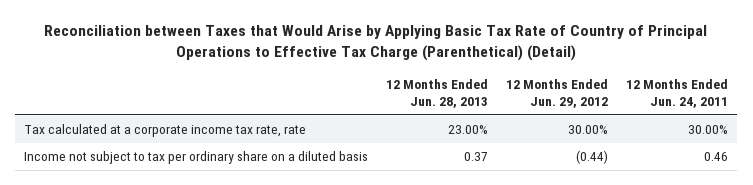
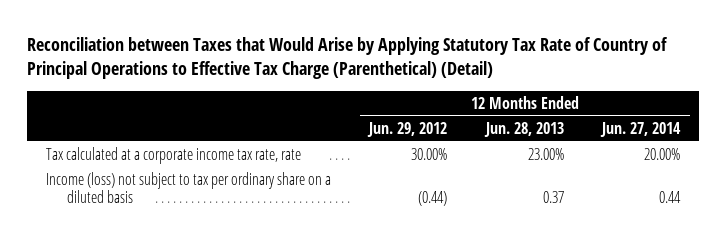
- Reconciliation between Taxes that Would Arise by Applying Basic Tax Rate of Country of Principal Operations to Effective Tax Charge (Parenthetical) (Detail)
+ Reconciliation between Taxes that Would Arise by Applying Statutory Tax Rate of Country of Principal Operations to Effective Tax Charge (Parenthetical) (Detail)
- | 12 Months Ended Jun. 28, 2013 | 12 Months Ended Jun. 29, 2012 | 12 Months Ended Jun. 24, 2011
+ | 12 Months Ended Jun. 29, 2012 | 12 Months Ended Jun. 28, 2013 | 12 Months Ended Jun. 27, 2014
- Income not subject to tax per ordinary share on a diluted basis | 0.37 | (0.44) | 0.46
+ Income (loss) not subject to tax per ordinary share on a diluted basis | (0.44) | 0.37 | 0.44

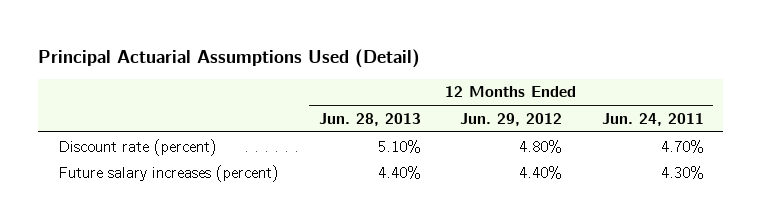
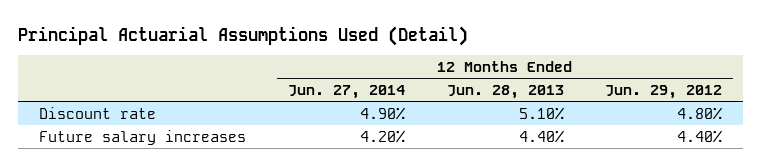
- | 12 Months Ended Jun. 28, 2013 | 12 Months Ended Jun. 29, 2012 | 12 Months Ended Jun. 24, 2011
+ | 12 Months Ended Jun. 27, 2014 | 12 Months Ended Jun. 28, 2013 | 12 Months Ended Jun. 29, 2012
- Discount rate (percent) | 5.10% | 4.80% | 4.70%
- Future salary increases (percent) | 4.40% | 4.40% | 4.30%
+ Discount rate | 4.90% | 5.10% | 4.80%
+ Future salary increases | 4.20% | 4.40% | 4.40%

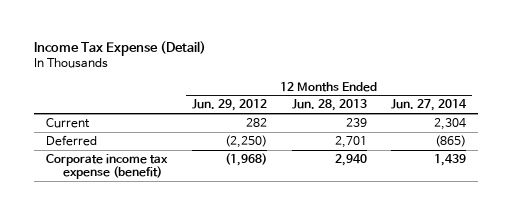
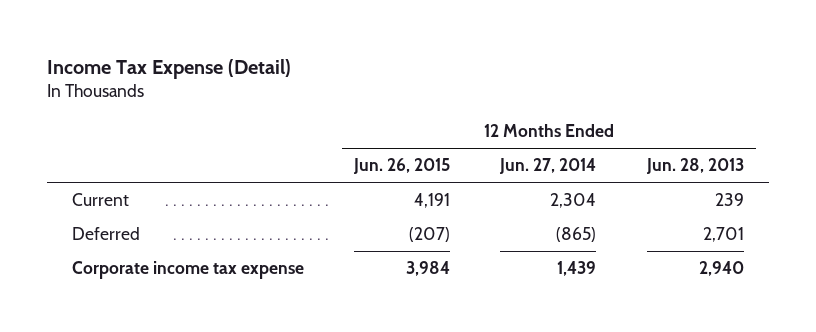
- | 12 Months Ended Jun. 29, 2012 | 12 Months Ended Jun. 28, 2013 | 12 Months Ended Jun. 27, 2014
+ | 12 Months Ended Jun. 26, 2015 | 12 Months Ended Jun. 27, 2014 | 12 Months Ended Jun. 28, 2013
- Corporate income tax expense (benefit) | (1,968) | 2,940 | 1,439
+ Corporate income tax expense | 3,984 | 1,439 | 2,940

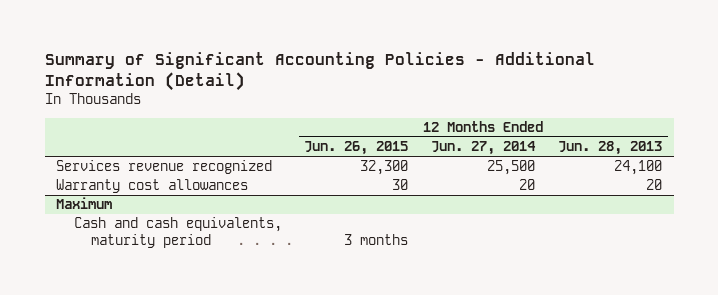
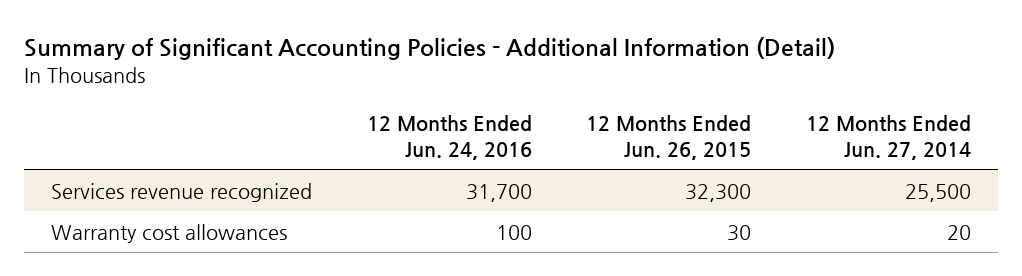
- | 12 Months Ended Jun. 26, 2015 | 12 Months Ended Jun. 27, 2014 | 12 Months Ended Jun. 28, 2013
+ | 12 Months Ended Jun. 24, 2016 | 12 Months Ended Jun. 26, 2015 | 12 Months Ended Jun. 27, 2014
- Maximum
- Cash and cash equivalents, maturity period | 3 months | |

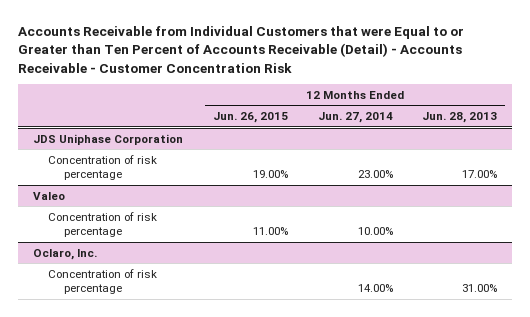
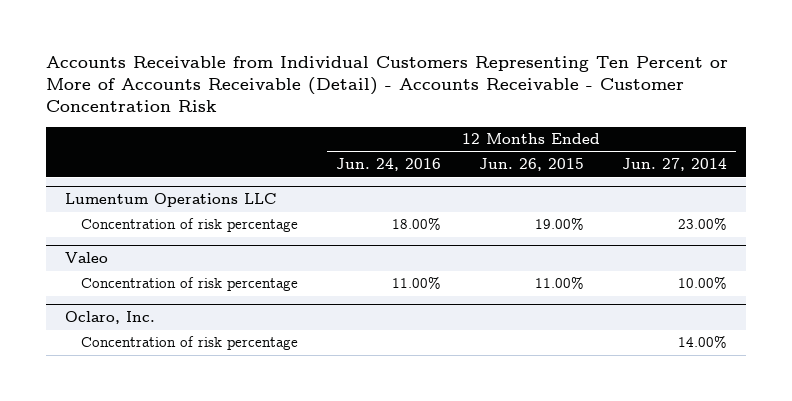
- Accounts Receivable from Individual Customers that were Equal to or Greater than Ten Percent of Accounts Receivable (Detail) - Accounts Receivable - Customer Concentration Risk
+ Accounts Receivable from Individual Customers Representing Ten Percent or More of Accounts Receivable (Detail) - Accounts Receivable - Customer Concentration Risk
- | 12 Months Ended Jun. 26, 2015 | 12 Months Ended Jun. 27, 2014 | 12 Months Ended Jun. 28, 2013
+ | 12 Months Ended Jun. 24, 2016 | 12 Months Ended Jun. 26, 2015 | 12 Months Ended Jun. 27, 2014
- JDS Uniphase Corporation
+ Lumentum Operations LLC

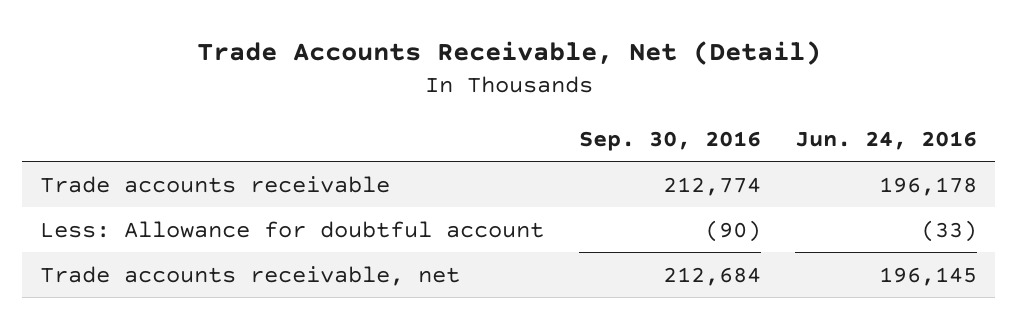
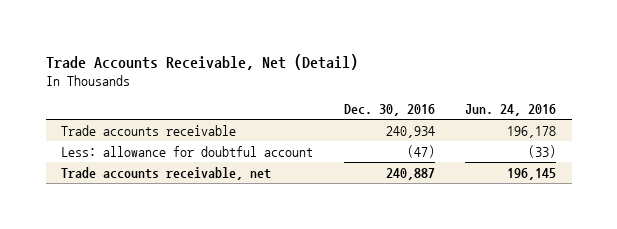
- | Sep. 30, 2016 | Jun. 24, 2016
+ | Dec. 30, 2016 | Jun. 24, 2016
- Less: Allowance for doubtful account | (90) | (33)
+ Less: allowance for doubtful account | (47) | (33)

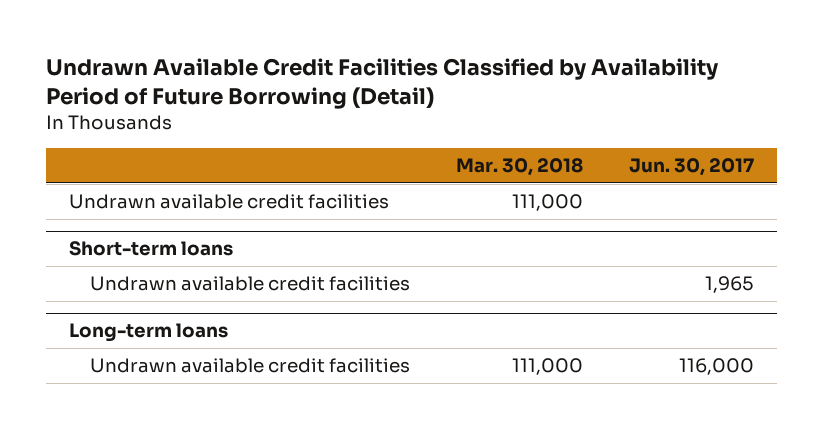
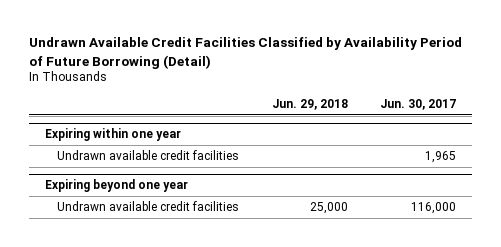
- | Mar. 30, 2018 | Jun. 30, 2017
+ | Jun. 29, 2018 | Jun. 30, 2017
- Undrawn available credit facilities | 111,000 |
- Short-term loans
+ Expiring within one year
- Long-term loans
+ Expiring beyond one year

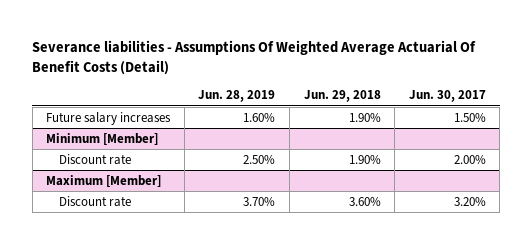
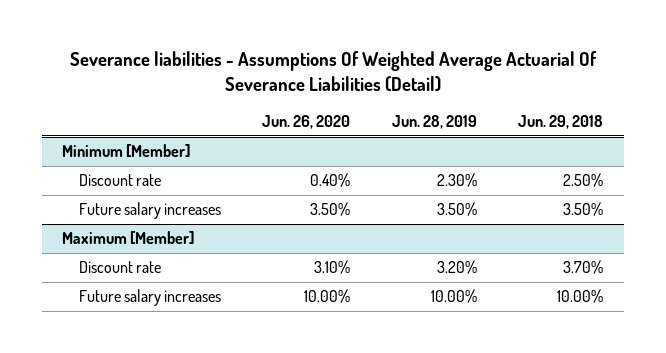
- Severance liabilities - Assumptions Of Weighted Average Actuarial Of Benefit Costs (Detail)
+ Severance liabilities - Assumptions Of Weighted Average Actuarial Of Severance Liabilities (Detail)
- | Jun. 28, 2019 | Jun. 29, 2018 | Jun. 30, 2017
+ | Jun. 26, 2020 | Jun. 28, 2019 | Jun. 29, 2018
- Future salary increases | 1.60% | 1.90% | 1.50%
@ Minimum [Member]
- Discount rate | 2.50% | 1.90% | 2.00%
+ Discount rate | 0.40% | 2.30% | 2.50%
+ Future salary increases | 3.50% | 3.50% | 3.50%
@ Maximum [Member]
- Discount rate | 3.70% | 3.60% | 3.20%
+ Discount rate | 3.10% | 3.20% | 3.70%
+ Future salary increases | 10.00% | 10.00% | 10.00%

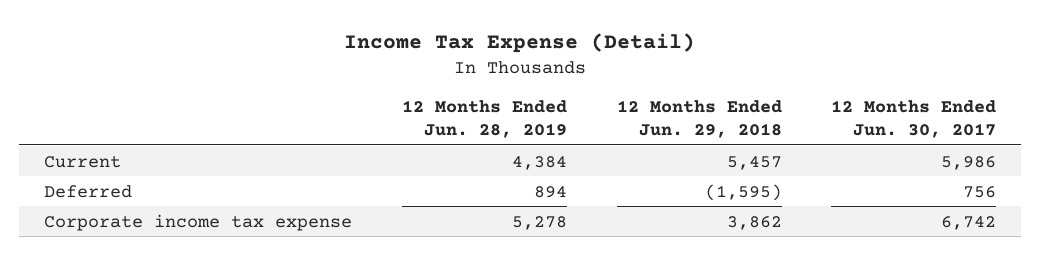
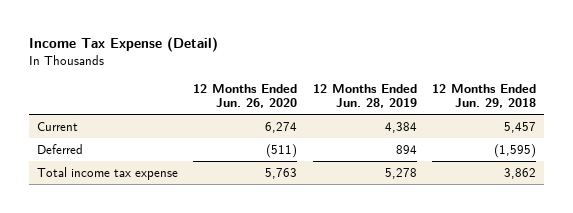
- | 12 Months Ended Jun. 28, 2019 | 12 Months Ended Jun. 29, 2018 | 12 Months Ended Jun. 30, 2017
+ | 12 Months Ended Jun. 26, 2020 | 12 Months Ended Jun. 28, 2019 | 12 Months Ended Jun. 29, 2018
- Corporate income tax expense | 5,278 | 3,862 | 6,742
+ Total income tax expense | 5,763 | 5,278 | 3,862

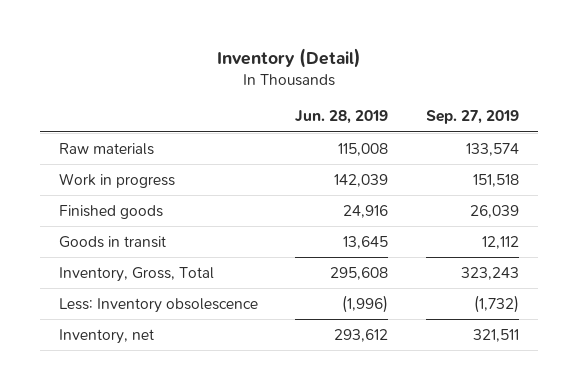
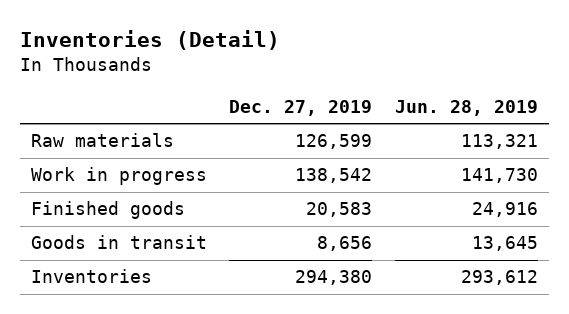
- Inventory (Detail)
+ Inventories (Detail)
- | Jun. 28, 2019 | Sep. 27, 2019
+ | Dec. 27, 2019 | Jun. 28, 2019
- Raw materials | 115,008 | 133,574
- Work in progress | 142,039 | 151,518
+ Raw materials | 126,599 | 113,321
+ Work in progress | 138,542 | 141,730
- Inventory, Gross, Total | 295,608 | 323,243
- Less: Inventory obsolescence | (1,996) | (1,732)
- Inventory, net | 293,612 | 321,511
+ Inventories | 294,380 | 293,612

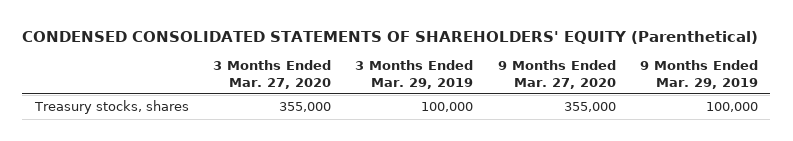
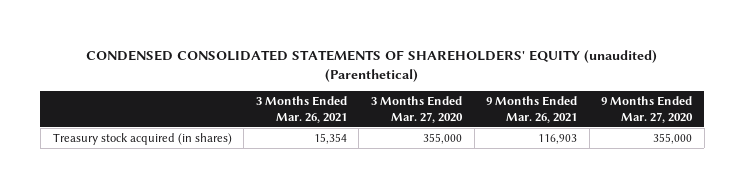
- CONDENSED CONSOLIDATED STATEMENTS OF SHAREHOLDERS' EQUITY (Parenthetical)
+ CONDENSED CONSOLIDATED STATEMENTS OF SHAREHOLDERS' EQUITY (unaudited) (Parenthetical)
- | 3 Months Ended Mar. 27, 2020 | 3 Months Ended Mar. 29, 2019 | 9 Months Ended Mar. 27, 2020 | 9 Months Ended Mar. 29, 2019
+ | 3 Months Ended Mar. 26, 2021 | 3 Months Ended Mar. 27, 2020 | 9 Months Ended Mar. 26, 2021 | 9 Months Ended Mar. 27, 2020
- Treasury stocks, shares | 355,000 | 100,000 | 355,000 | 100,000
+ Treasury stock acquired (in shares) | 15,354 | 355,000 | 116,903 | 355,000

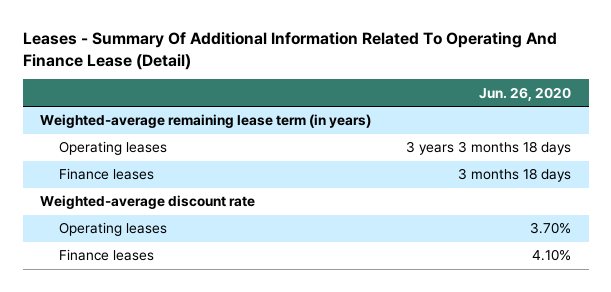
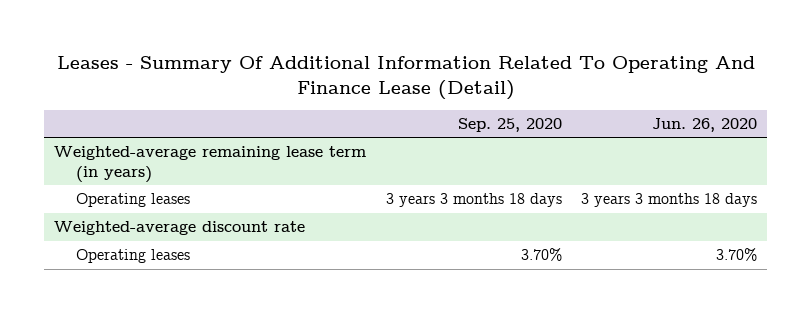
- | Jun. 26, 2020
+ | Sep. 25, 2020 | Jun. 26, 2020
- Finance leases | 3 months 18 days
- Finance leases | 4.10%

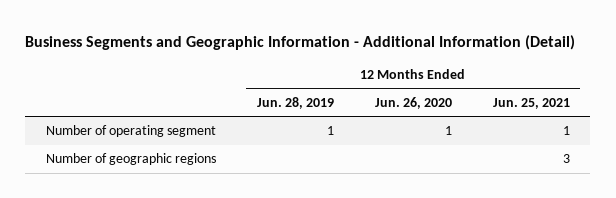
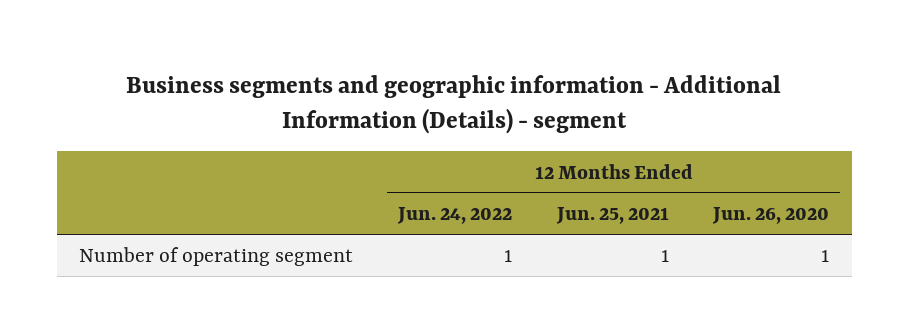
- Business Segments and Geographic Information - Additional Information (Detail)
+ Business segments and geographic information - Additional Information (Details) - segment
- | 12 Months Ended Jun. 28, 2019 | 12 Months Ended Jun. 26, 2020 | 12 Months Ended Jun. 25, 2021
+ | 12 Months Ended Jun. 24, 2022 | 12 Months Ended Jun. 25, 2021 | 12 Months Ended Jun. 26, 2020
- Number of geographic regions | | | 3

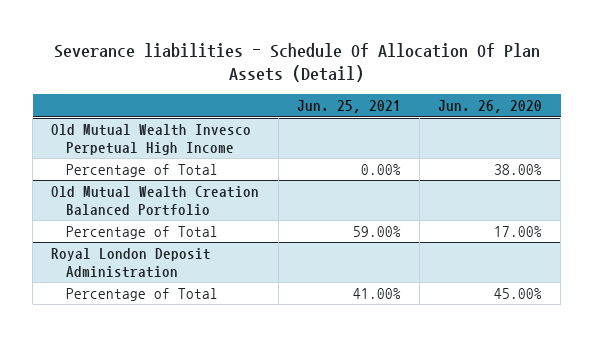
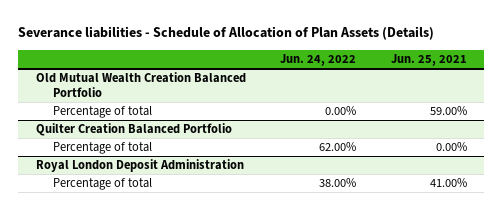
- Severance liabilities - Schedule Of Allocation Of Plan Assets (Detail)
+ Severance liabilities - Schedule of Allocation of Plan Assets (Details)
- | Jun. 25, 2021 | Jun. 26, 2020
+ | Jun. 24, 2022 | Jun. 25, 2021
- Old Mutual Wealth Invesco Perpetual High Income
- Percentage of Total | 0.00% | 38.00%
@ Old Mutual Wealth Creation Balanced Portfolio
- Percentage of Total | 59.00% | 17.00%
+ Percentage of total | 0.00% | 59.00%
+ Quilter Creation Balanced Portfolio
+ Percentage of total | 62.00% | 0.00%
@ Royal London Deposit Administration
- Percentage of Total | 41.00% | 45.00%
+ Percentage of total | 38.00% | 41.00%

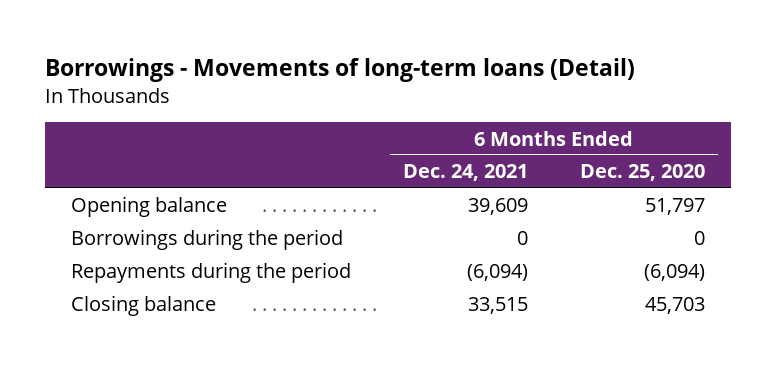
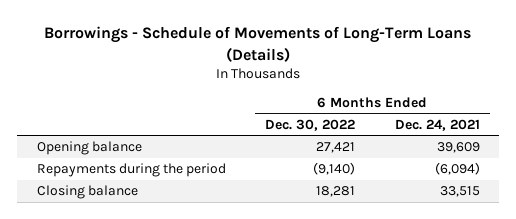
- Borrowings - Movements of long-term loans (Detail)
+ Borrowings - Schedule of Movements of Long-Term Loans (Details)
- | 6 Months Ended Dec. 24, 2021 | 6 Months Ended Dec. 25, 2020
+ | 6 Months Ended Dec. 30, 2022 | 6 Months Ended Dec. 24, 2021
- Borrowings during the period | 0 | 0

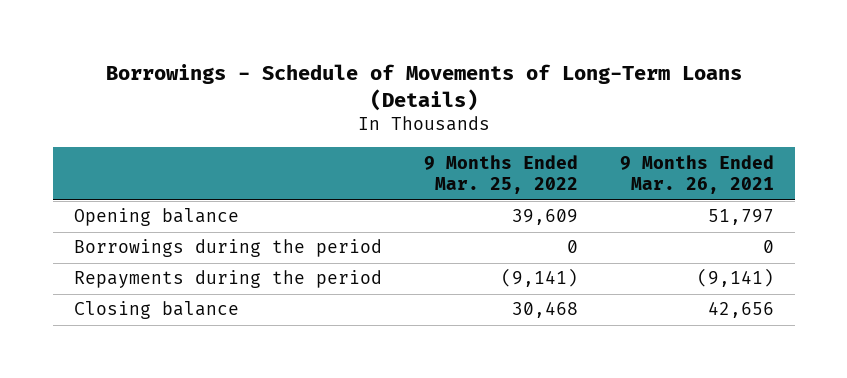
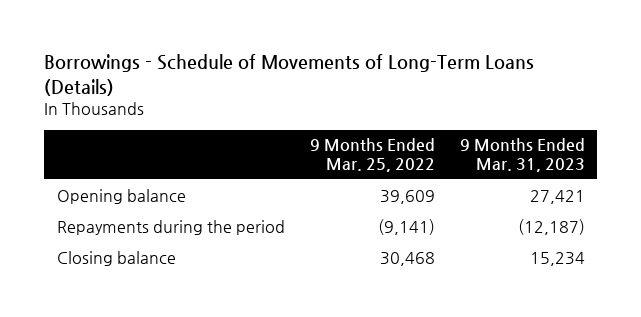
- | 9 Months Ended Mar. 25, 2022 | 9 Months Ended Mar. 26, 2021
+ | 9 Months Ended Mar. 25, 2022 | 9 Months Ended Mar. 31, 2023
- Borrowings during the period | 0 | 0

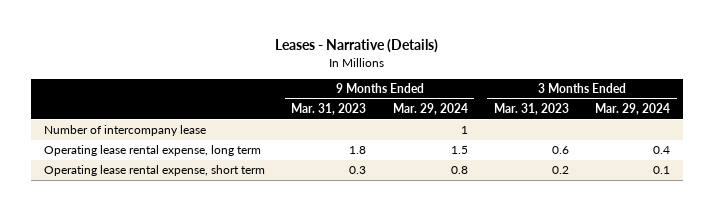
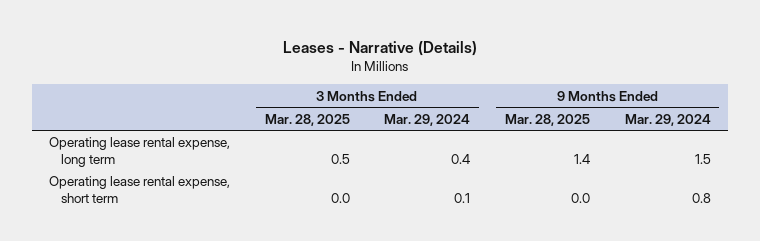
- | 9 Months Ended Mar. 31, 2023 | 9 Months Ended Mar. 29, 2024 | 3 Months Ended Mar. 31, 2023 | 3 Months Ended Mar. 29, 2024
+ | 3 Months Ended Mar. 28, 2025 | 3 Months Ended Mar. 29, 2024 | 9 Months Ended Mar. 28, 2025 | 9 Months Ended Mar. 29, 2024
- Number of intercompany lease | | 1 | |

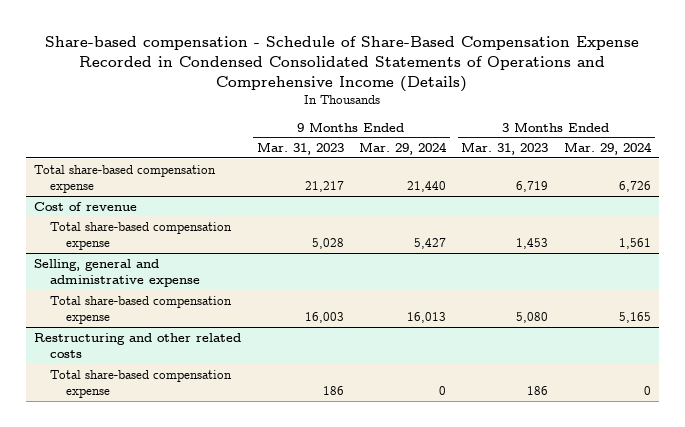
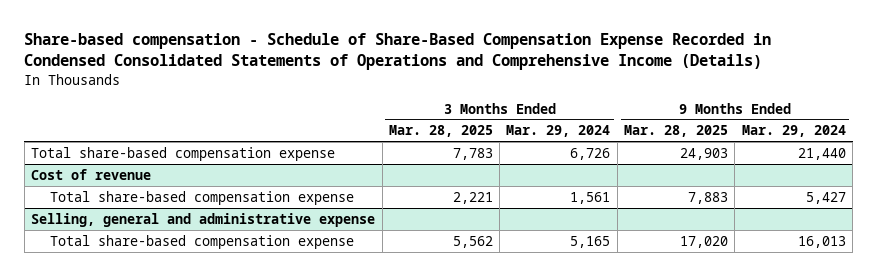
- | 9 Months Ended Mar. 31, 2023 | 9 Months Ended Mar. 29, 2024 | 3 Months Ended Mar. 31, 2023 | 3 Months Ended Mar. 29, 2024
+ | 3 Months Ended Mar. 28, 2025 | 3 Months Ended Mar. 29, 2024 | 9 Months Ended Mar. 28, 2025 | 9 Months Ended Mar. 29, 2024
- Restructuring and other related costs
- Total share-based compensation expense | 186 | 0 | 186 | 0

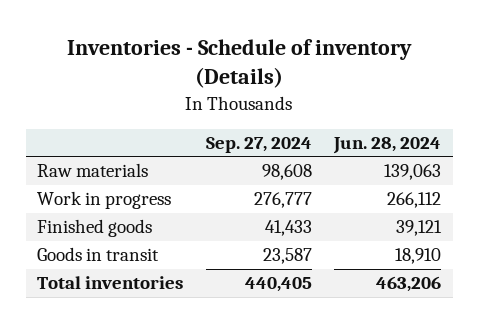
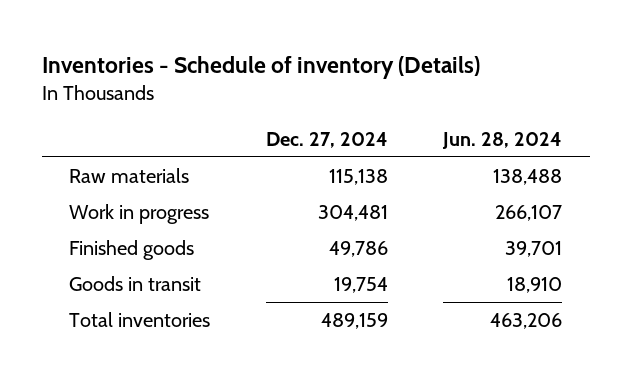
- | Sep. 27, 2024 | Jun. 28, 2024
+ | Dec. 27, 2024 | Jun. 28, 2024
- Raw materials | 98,608 | 139,063
- Work in progress | 276,777 | 266,112
- Finished goods | 41,433 | 39,121
+ Raw materials | 115,138 | 138,488
+ Work in progress | 304,481 | 266,107
+ Finished goods | 49,786 | 39,701

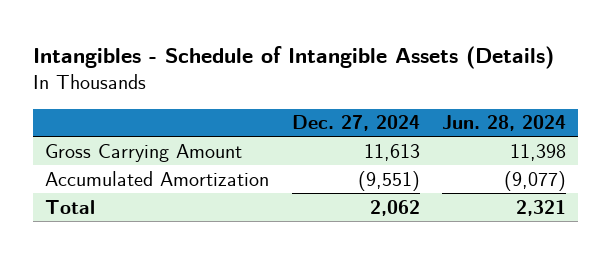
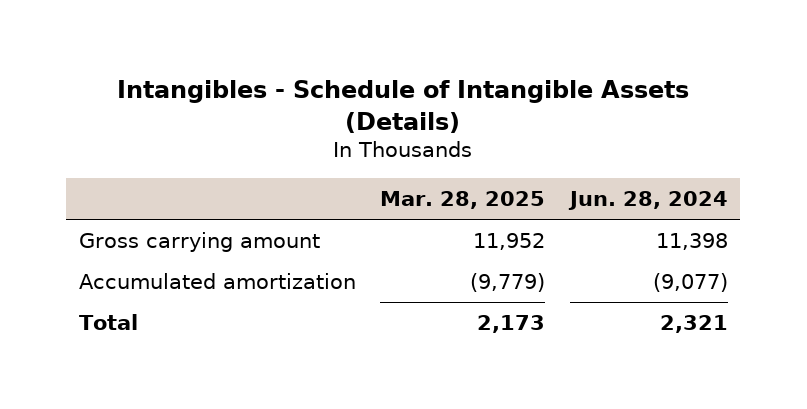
- | Dec. 27, 2024 | Jun. 28, 2024
+ | Mar. 28, 2025 | Jun. 28, 2024
- Gross Carrying Amount | 11,613 | 11,398
- Accumulated Amortization | (9,551) | (9,077)
+ Gross carrying amount | 11,952 | 11,398
+ Accumulated amortization | (9,779) | (9,077)

